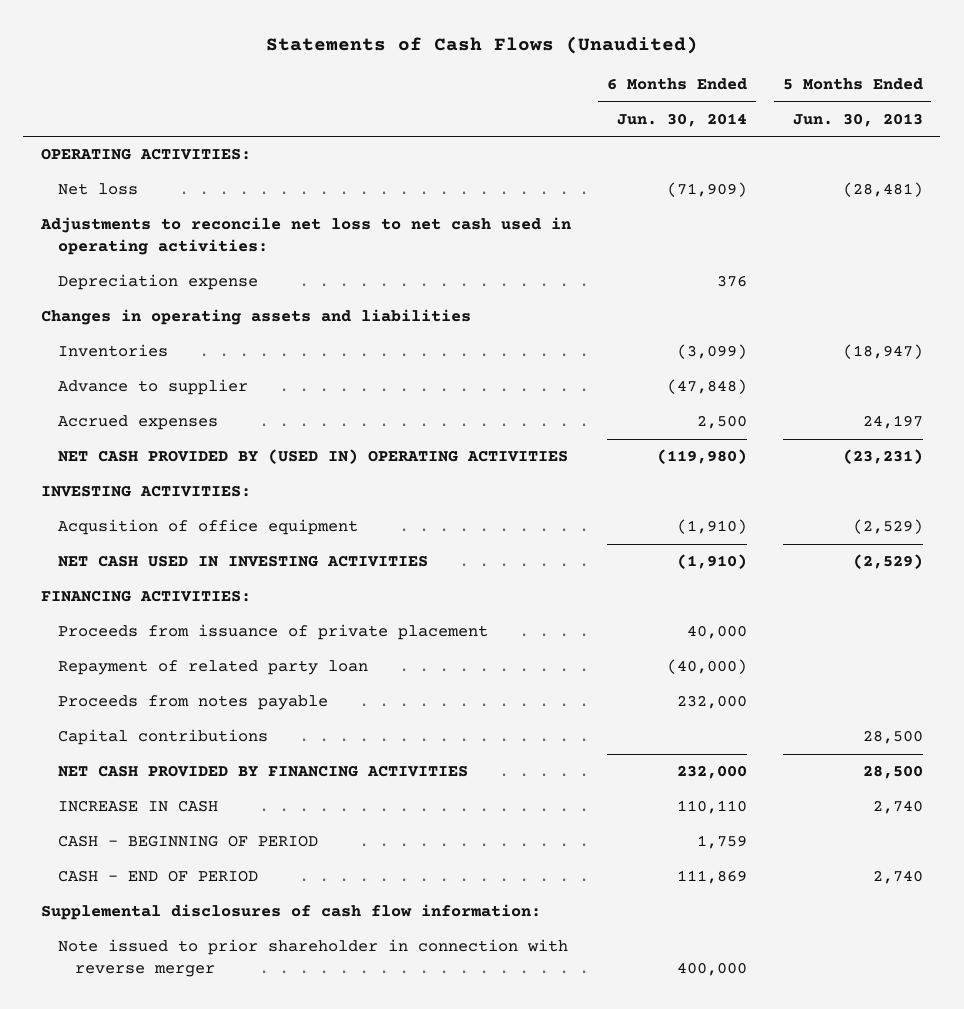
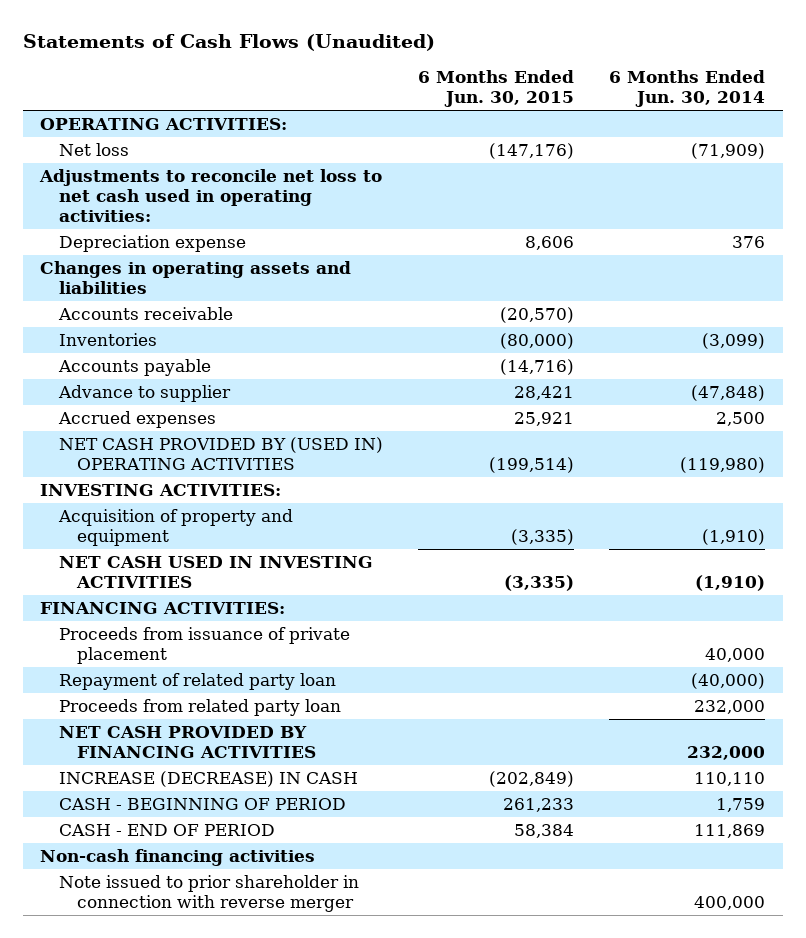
- | 6 Months Ended Jun. 30, 2014 | 5 Months Ended Jun. 30, 2013
+ | 6 Months Ended Jun. 30, 2015 | 6 Months Ended Jun. 30, 2014
+ Accounts receivable | (20,570) |
+ Accounts payable | (14,716) |
- Acqusition of office equipment | (1,910) | (2,529)
+ Acquisition of property and equipment | (3,335) | (1,910)
- Proceeds from notes payable | 232,000 |
- Capital contributions | | 28,500
+ Proceeds from related party loan | | 232,000
- INCREASE IN CASH | 110,110 | 2,740
+ INCREASE (DECREASE) IN CASH | (202,849) | 110,110
- Supplemental disclosures of cash flow information:
+ Non-cash financing activities

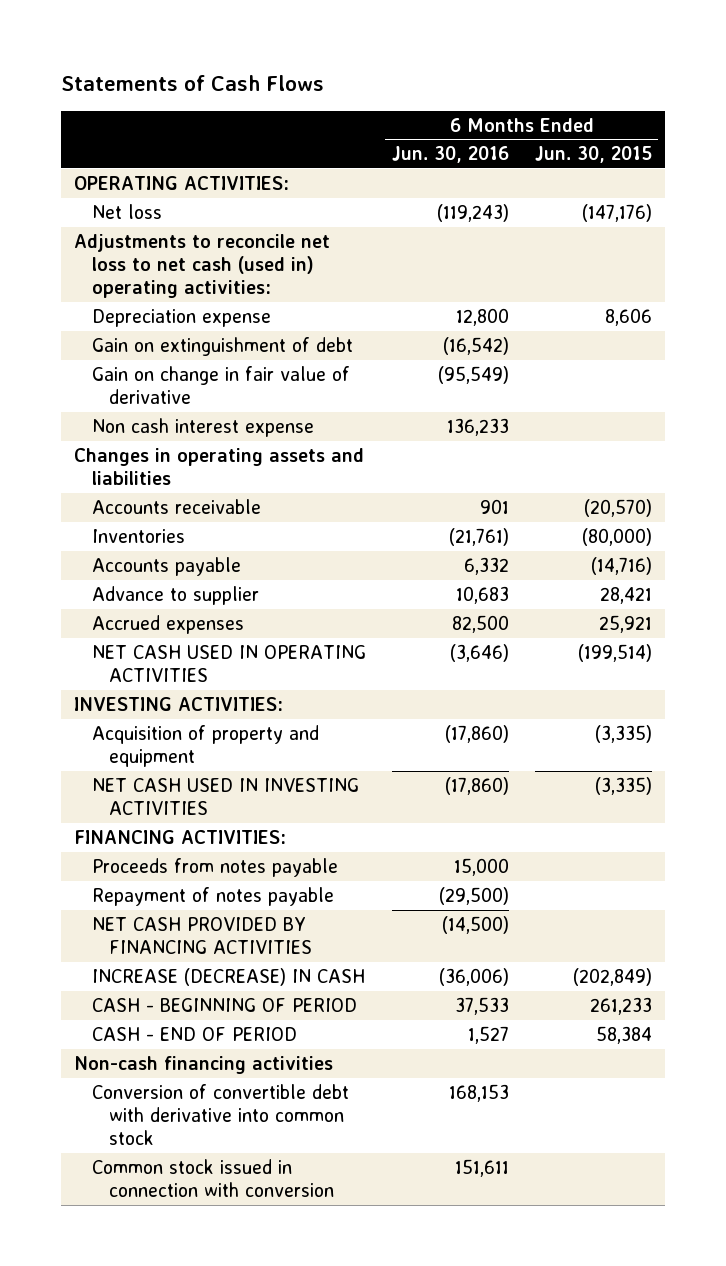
- Statements of Cash Flows (Unaudited)
+ Statements of Cash Flows
- | 6 Months Ended Jun. 30, 2015 | 6 Months Ended Jun. 30, 2014
+ | 6 Months Ended Jun. 30, 2016 | 6 Months Ended Jun. 30, 2015
- Adjustments to reconcile net loss to net cash used in operating activities:
+ Adjustments to reconcile net loss to net cash (used in) operating activities:
+ Gain on extinguishment of debt | (16,542) |
+ Gain on change in fair value of derivative | (95,549) |
+ Non cash interest expense | 136,233 |
- NET CASH PROVIDED BY (USED IN) OPERATING ACTIVITIES | (199,514) | (119,980)
+ NET CASH USED IN OPERATING ACTIVITIES | (3,646) | (199,514)
- Proceeds from issuance of private placement | | 40,000
- Repayment of related party loan | | (40,000)
- Proceeds from related party loan | | 232,000
+ Proceeds from notes payable | 15,000 |
+ Repayment of notes payable | (29,500) |
- Note issued to prior shareholder in connection with reverse merger | | 400,000
+ Conversion of convertible debt with derivative into common stock | 168,153 |
+ Common stock issued in connection with conversion | 151,611 |

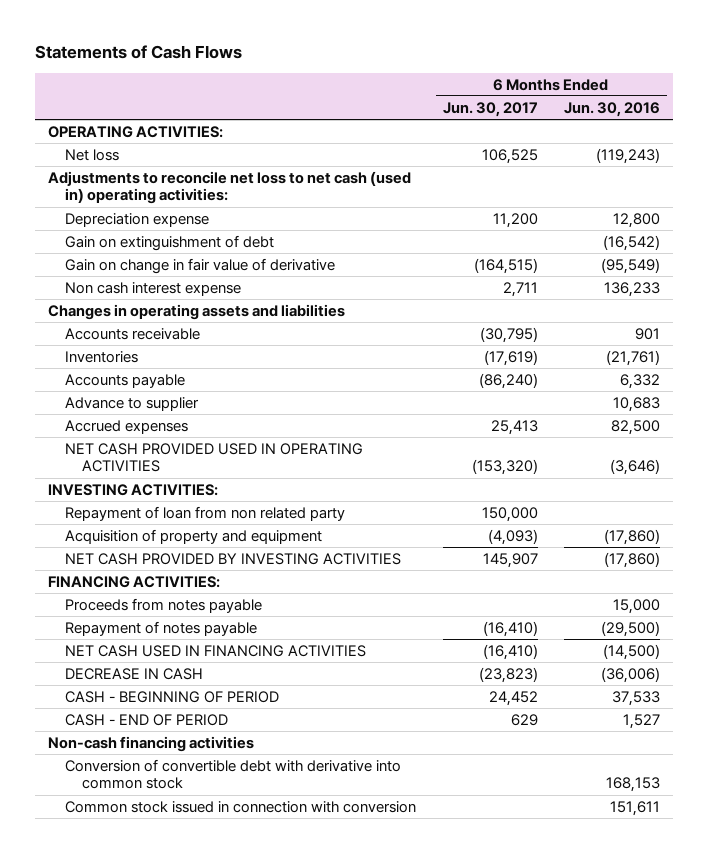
- | 6 Months Ended Jun. 30, 2016 | 6 Months Ended Jun. 30, 2015
+ | 6 Months Ended Jun. 30, 2017 | 6 Months Ended Jun. 30, 2016
- NET CASH USED IN OPERATING ACTIVITIES | (3,646) | (199,514)
+ NET CASH PROVIDED USED IN OPERATING ACTIVITIES | (153,320) | (3,646)
+ Repayment of loan from non related party | 150,000 |
- NET CASH USED IN INVESTING ACTIVITIES | (17,860) | (3,335)
+ NET CASH PROVIDED BY INVESTING ACTIVITIES | 145,907 | (17,860)
- NET CASH PROVIDED BY FINANCING ACTIVITIES | (14,500) |
- INCREASE (DECREASE) IN CASH | (36,006) | (202,849)
+ NET CASH USED IN FINANCING ACTIVITIES | (16,410) | (14,500)
+ DECREASE IN CASH | (23,823) | (36,006)

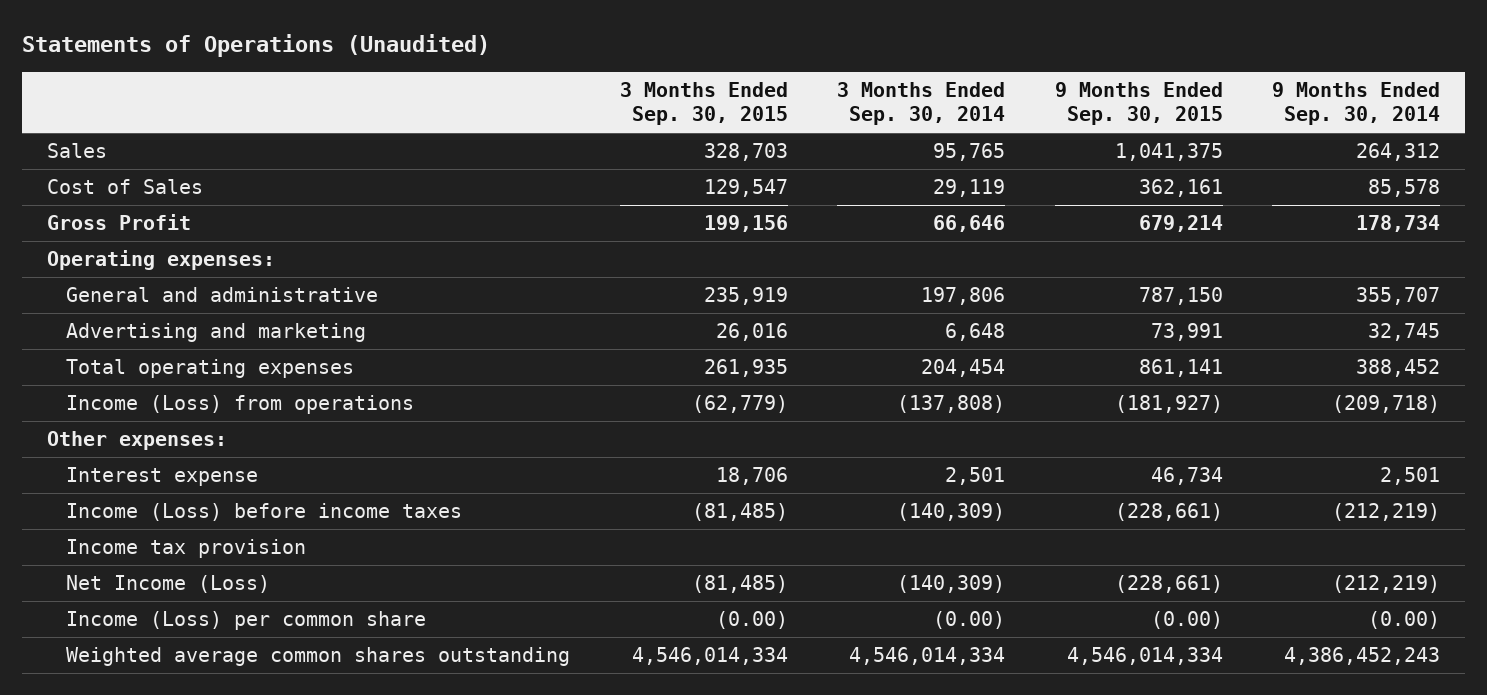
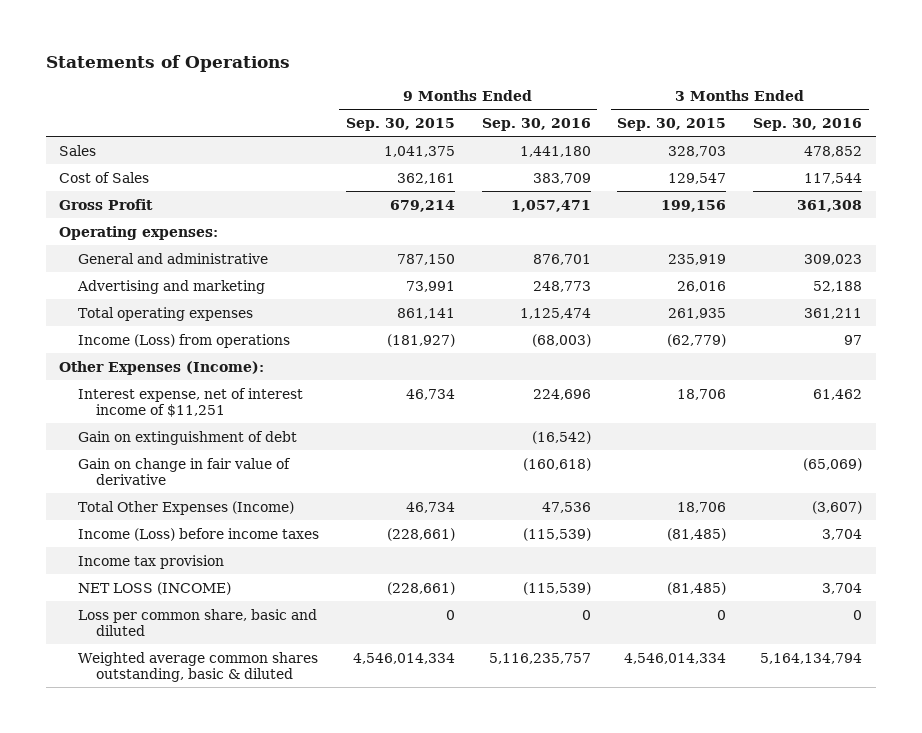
- Statements of Operations (Unaudited)
+ Statements of Operations
- | 3 Months Ended Sep. 30, 2015 | 3 Months Ended Sep. 30, 2014 | 9 Months Ended Sep. 30, 2015 | 9 Months Ended Sep. 30, 2014
+ | 9 Months Ended Sep. 30, 2015 | 9 Months Ended Sep. 30, 2016 | 3 Months Ended Sep. 30, 2015 | 3 Months Ended Sep. 30, 2016
- Other expenses:
- Interest expense | 18,706 | 2,501 | 46,734 | 2,501
+ Other Expenses (Income):
+ Interest expense, net of interest income of $11,251 | 46,734 | 224,696 | 18,706 | 61,462
+ Gain on extinguishment of debt | | (16,542) | |
+ Gain on change in fair value of derivative | | (160,618) | | (65,069)
+ Total Other Expenses (Income) | 46,734 | 47,536 | 18,706 | (3,607)
- Net Income (Loss) | (81,485) | (140,309) | (228,661) | (212,219)
- Income (Loss) per common share | (0.00) | (0.00) | (0.00) | (0.00)
- Weighted average common shares outstanding | 4,546,014,334 | 4,546,014,334 | 4,546,014,334 | 4,386,452,243
+ NET LOSS (INCOME) | (228,661) | (115,539) | (81,485) | 3,704
+ Loss per common share, basic and diluted | 0 | 0 | 0 | 0
+ Weighted average common shares outstanding, basic & diluted | 4,546,014,334 | 5,116,235,757 | 4,546,014,334 | 5,164,134,794

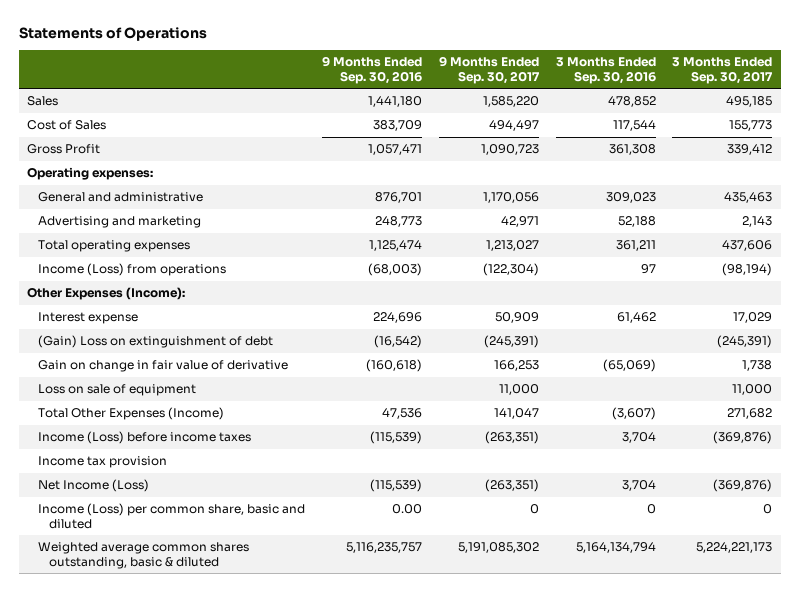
- | 9 Months Ended Sep. 30, 2015 | 9 Months Ended Sep. 30, 2016 | 3 Months Ended Sep. 30, 2015 | 3 Months Ended Sep. 30, 2016
+ | 9 Months Ended Sep. 30, 2016 | 9 Months Ended Sep. 30, 2017 | 3 Months Ended Sep. 30, 2016 | 3 Months Ended Sep. 30, 2017
- Interest expense, net of interest income of $11,251 | 46,734 | 224,696 | 18,706 | 61,462
- Gain on extinguishment of debt | | (16,542) | |
+ Interest expense | 224,696 | 50,909 | 61,462 | 17,029
+ (Gain) Loss on extinguishment of debt | (16,542) | (245,391) | | (245,391)
+ Loss on sale of equipment | | 11,000 | | 11,000
- NET LOSS (INCOME) | (228,661) | (115,539) | (81,485) | 3,704
- Loss per common share, basic and diluted | 0 | 0 | 0 | 0
+ Net Income (Loss) | (115,539) | (263,351) | 3,704 | (369,876)
+ Income (Loss) per common share, basic and diluted | 0.00 | 0 | 0 | 0

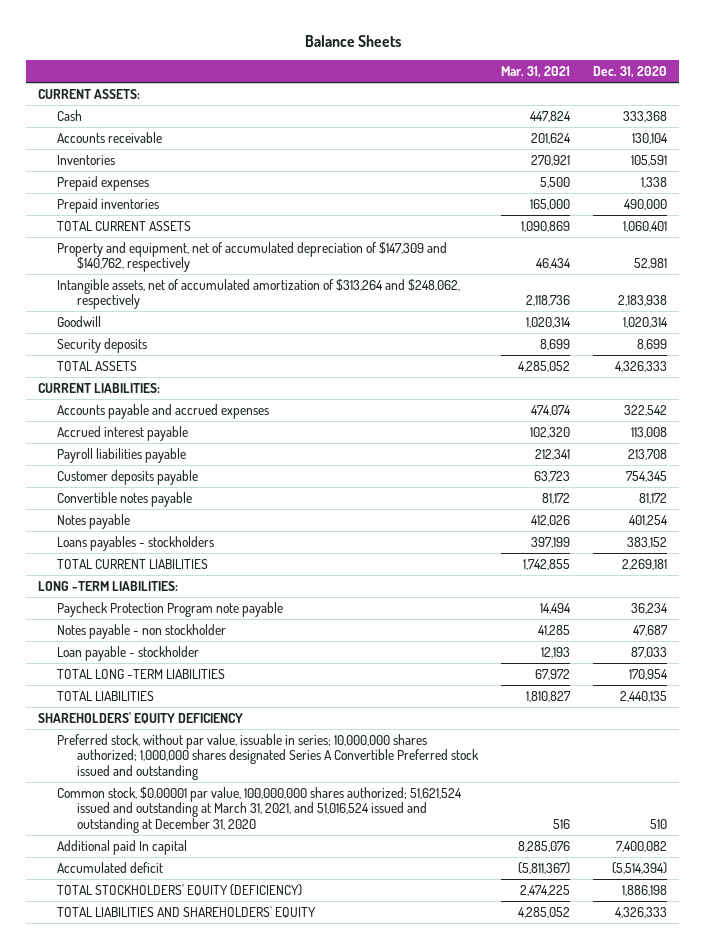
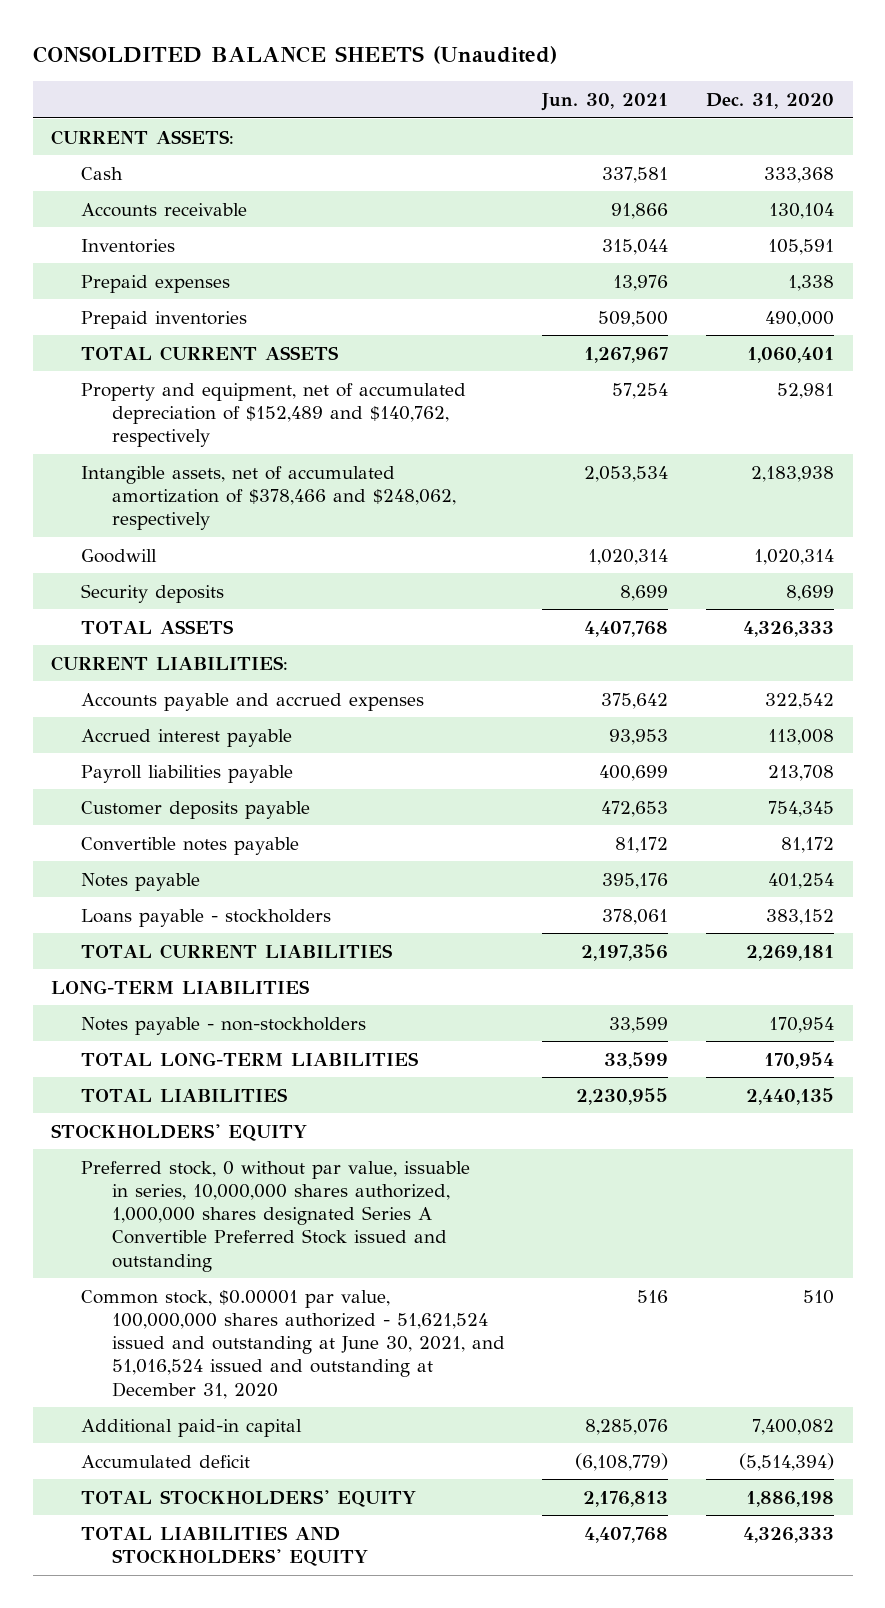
- Balance Sheets
+ CONSOLDITED BALANCE SHEETS (Unaudited)
- | Mar. 31, 2021 | Dec. 31, 2020
+ | Jun. 30, 2021 | Dec. 31, 2020
- Property and equipment, net of accumulated depreciation of $147,309 and $140,762, respectively | 46,434 | 52,981
- Intangible assets, net of accumulated amortization of $313,264 and $248,062, respectively | 2,118,736 | 2,183,938
+ Property and equipment, net of accumulated depreciation of $152,489 and $140,762, respectively | 57,254 | 52,981
+ Intangible assets, net of accumulated amortization of $378,466 and $248,062, respectively | 2,053,534 | 2,183,938
- Loans payables - stockholders | 397,199 | 383,152
+ Loans payable - stockholders | 378,061 | 383,152
- LONG -TERM LIABILITIES:
- Paycheck Protection Program note payable | 14,494 | 36,234
- Notes payable - non stockholder | 41,285 | 47,687
- Loan payable - stockholder | 12,193 | 87,033
- TOTAL LONG -TERM LIABILITIES | 67,972 | 170,954
+ LONG-TERM LIABILITIES
+ Notes payable - non-stockholders | 33,599 | 170,954
+ TOTAL LONG-TERM LIABILITIES | 33,599 | 170,954
- SHAREHOLDERS' EQUITY DEFICIENCY
- Preferred stock, without par value, issuable in series; 10,000,000 shares authorized; 1,000,000 shares designated Series A Convertible Preferred stock issued and outstanding
- Common stock, $0.00001 par value, 100,000,000 shares authorized; 51,621,524 issued and outstanding at March 31, 2021, and 51,016,524 issued and outstanding at December 31, 2020 | 516 | 510
- Additional paid In capital | 8,285,076 | 7,400,082
+ STOCKHOLDERS' EQUITY
+ Preferred stock, 0 without par value, issuable in series, 10,000,000 shares authorized, 1,000,000 shares designated Series A Convertible Preferred Stock issued and outstanding
+ Common stock, $0.00001 par value, 100,000,000 shares authorized - 51,621,524 issued and outstanding at June 30, 2021, and 51,016,524 issued and outstanding at December 31, 2020 | 516 | 510
+ Additional paid-in capital | 8,285,076 | 7,400,082
- TOTAL STOCKHOLDERS' EQUITY (DEFICIENCY) | 2,474,225 | 1,886,198
- TOTAL LIABILITIES AND SHAREHOLDERS' EQUITY | 4,285,052 | 4,326,333
+ TOTAL STOCKHOLDERS' EQUITY | 2,176,813 | 1,886,198
+ TOTAL LIABILITIES AND STOCKHOLDERS' EQUITY | 4,407,768 | 4,326,333

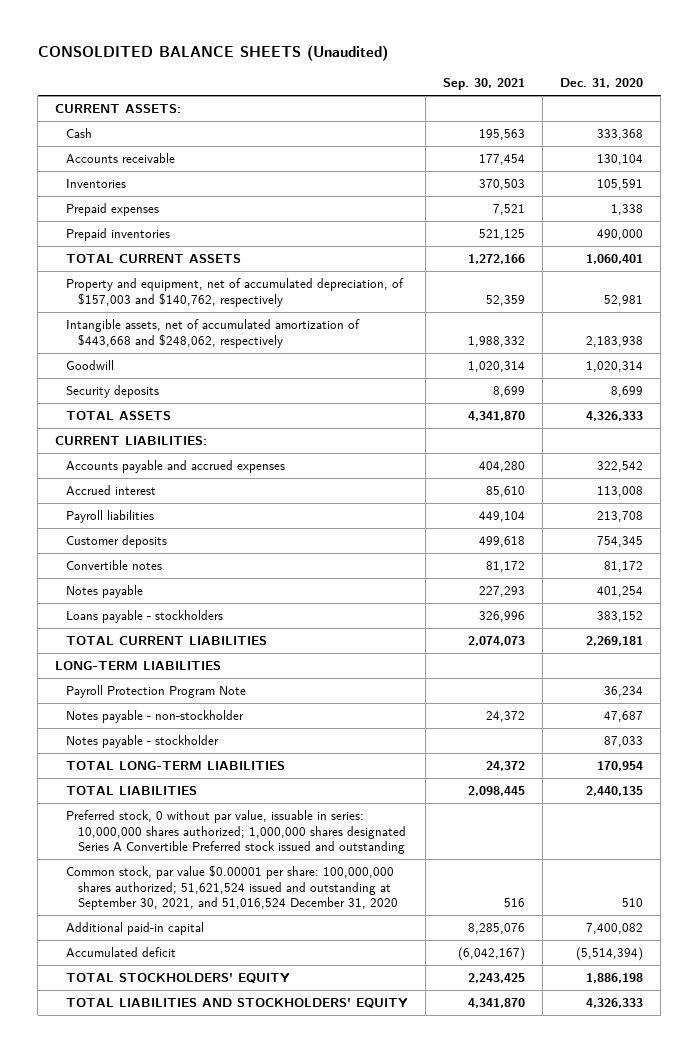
- | Jun. 30, 2021 | Dec. 31, 2020
+ | Sep. 30, 2021 | Dec. 31, 2020
- Property and equipment, net of accumulated depreciation of $152,489 and $140,762, respectively | 57,254 | 52,981
- Intangible assets, net of accumulated amortization of $378,466 and $248,062, respectively | 2,053,534 | 2,183,938
+ Property and equipment, net of accumulated depreciation, of $157,003 and $140,762, respectively | 52,359 | 52,981
+ Intangible assets, net of accumulated amortization of $443,668 and $248,062, respectively | 1,988,332 | 2,183,938
- Accrued interest payable | 93,953 | 113,008
- Payroll liabilities payable | 400,699 | 213,708
- Customer deposits payable | 472,653 | 754,345
- Convertible notes payable | 81,172 | 81,172
+ Accrued interest | 85,610 | 113,008
+ Payroll liabilities | 449,104 | 213,708
+ Customer deposits | 499,618 | 754,345
+ Convertible notes | 81,172 | 81,172
- Notes payable - non-stockholders | 33,599 | 170,954
+ Payroll Protection Program Note | | 36,234
+ Notes payable - non-stockholder | 24,372 | 47,687
+ Notes payable - stockholder | | 87,033
- STOCKHOLDERS' EQUITY
- Preferred stock, 0 without par value, issuable in series, 10,000,000 shares authorized, 1,000,000 shares designated Series A Convertible Preferred Stock issued and outstanding
- Common stock, $0.00001 par value, 100,000,000 shares authorized - 51,621,524 issued and outstanding at June 30, 2021, and 51,016,524 issued and outstanding at December 31, 2020 | 516 | 510
+ Preferred stock, 0 without par value, issuable in series: 10,000,000 shares authorized; 1,000,000 shares designated Series A Convertible Preferred stock issued and outstanding
+ Common stock, par value $0.00001 per share: 100,000,000 shares authorized; 51,621,524 issued and outstanding at September 30, 2021, and 51,016,524 December 31, 2020 | 516 | 510

